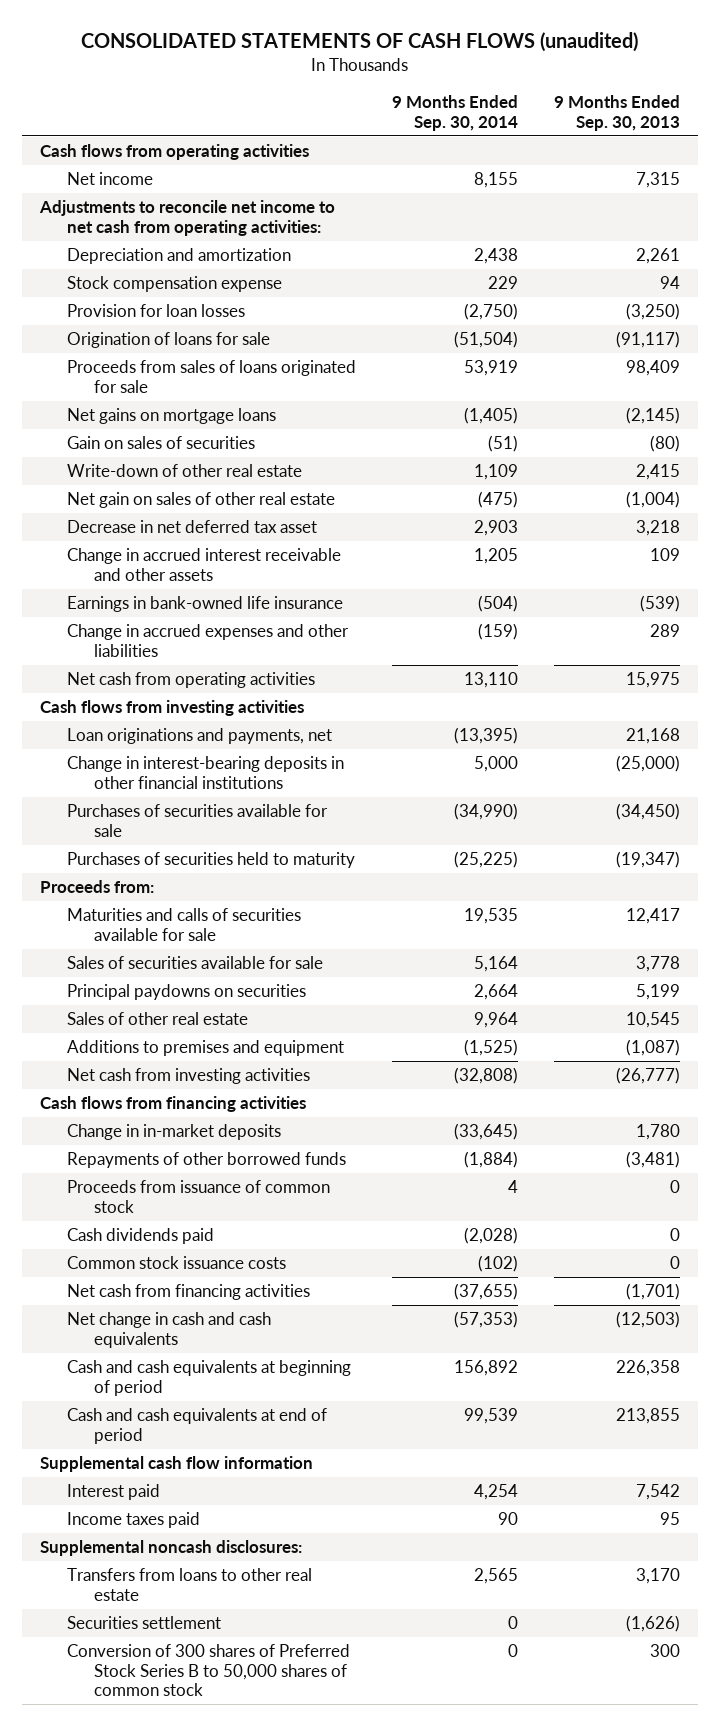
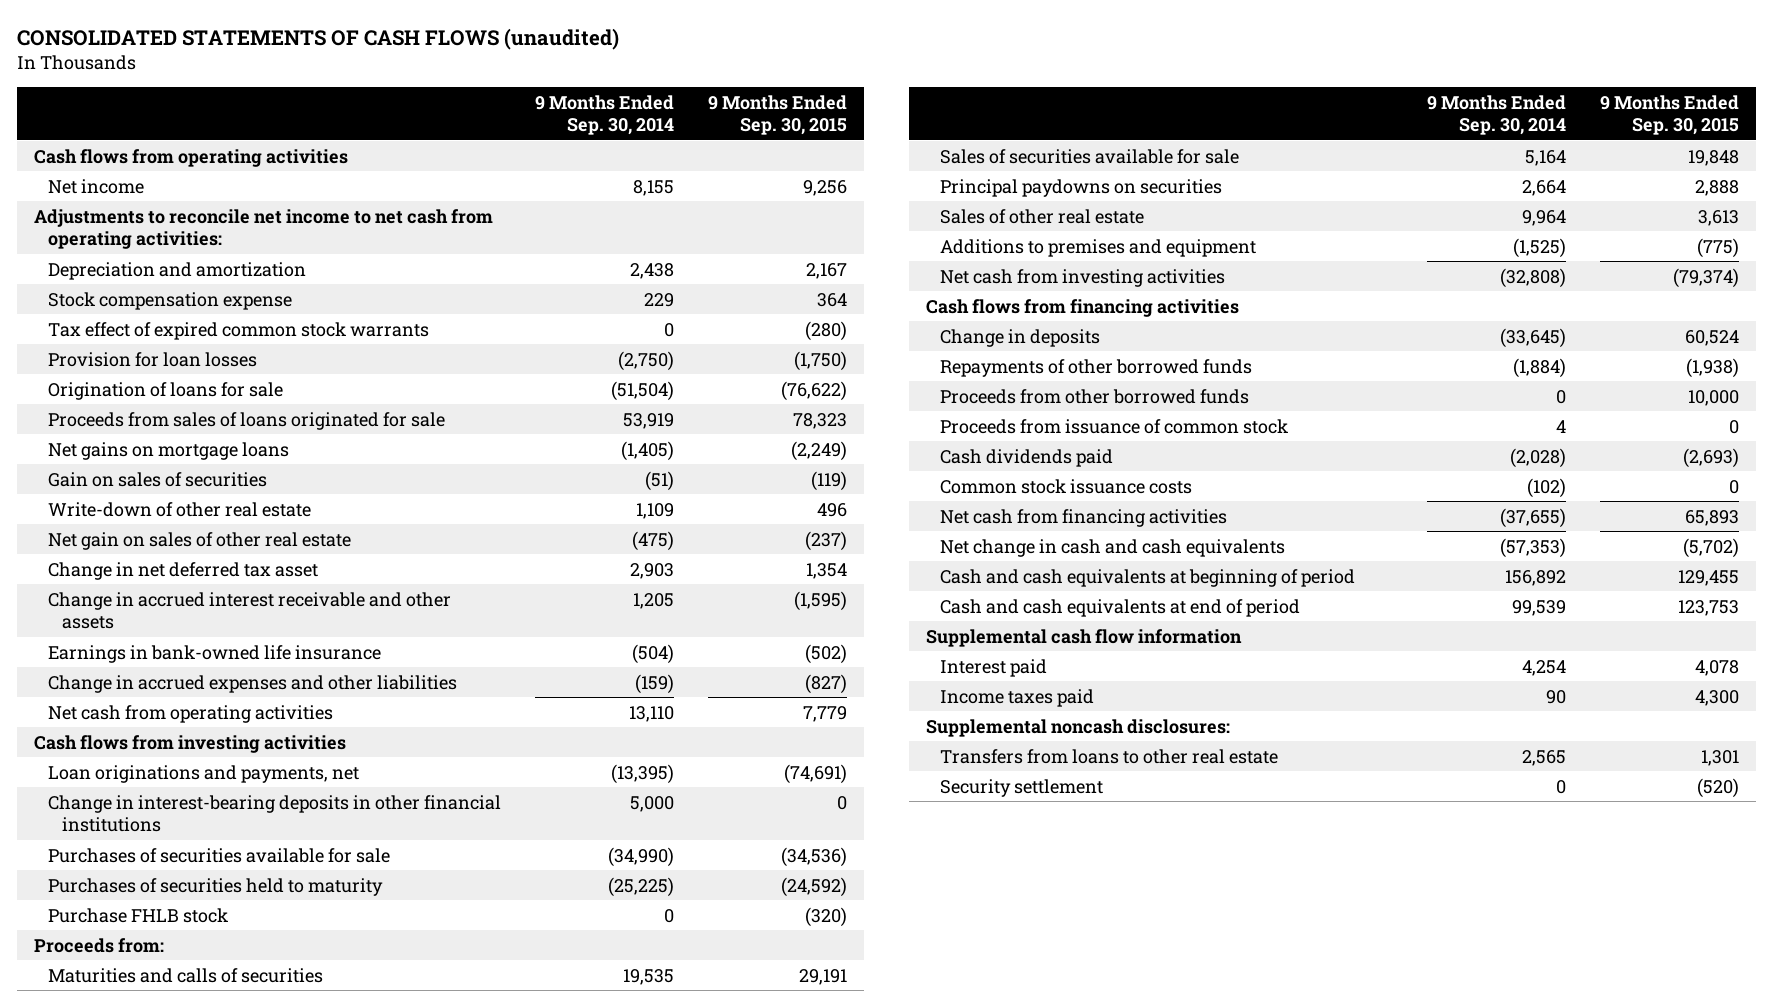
- | 9 Months Ended Sep. 30, 2014 | 9 Months Ended Sep. 30, 2013
+ | 9 Months Ended Sep. 30, 2014 | 9 Months Ended Sep. 30, 2015
+ Tax effect of expired common stock warrants | 0 | (280)
- Decrease in net deferred tax asset | 2,903 | 3,218
+ Change in net deferred tax asset | 2,903 | 1,354
+ Purchase FHLB stock | 0 | (320)
- Maturities and calls of securities available for sale | 19,535 | 12,417
+ Maturities and calls of securities | 19,535 | 29,191
- Change in in-market deposits | (33,645) | 1,780
+ Change in deposits | (33,645) | 60,524
+ Proceeds from other borrowed funds | 0 | 10,000
- Securities settlement | 0 | (1,626)
- Conversion of 300 shares of Preferred Stock Series B to 50,000 shares of common stock | 0 | 300
+ Security settlement | 0 | (520)

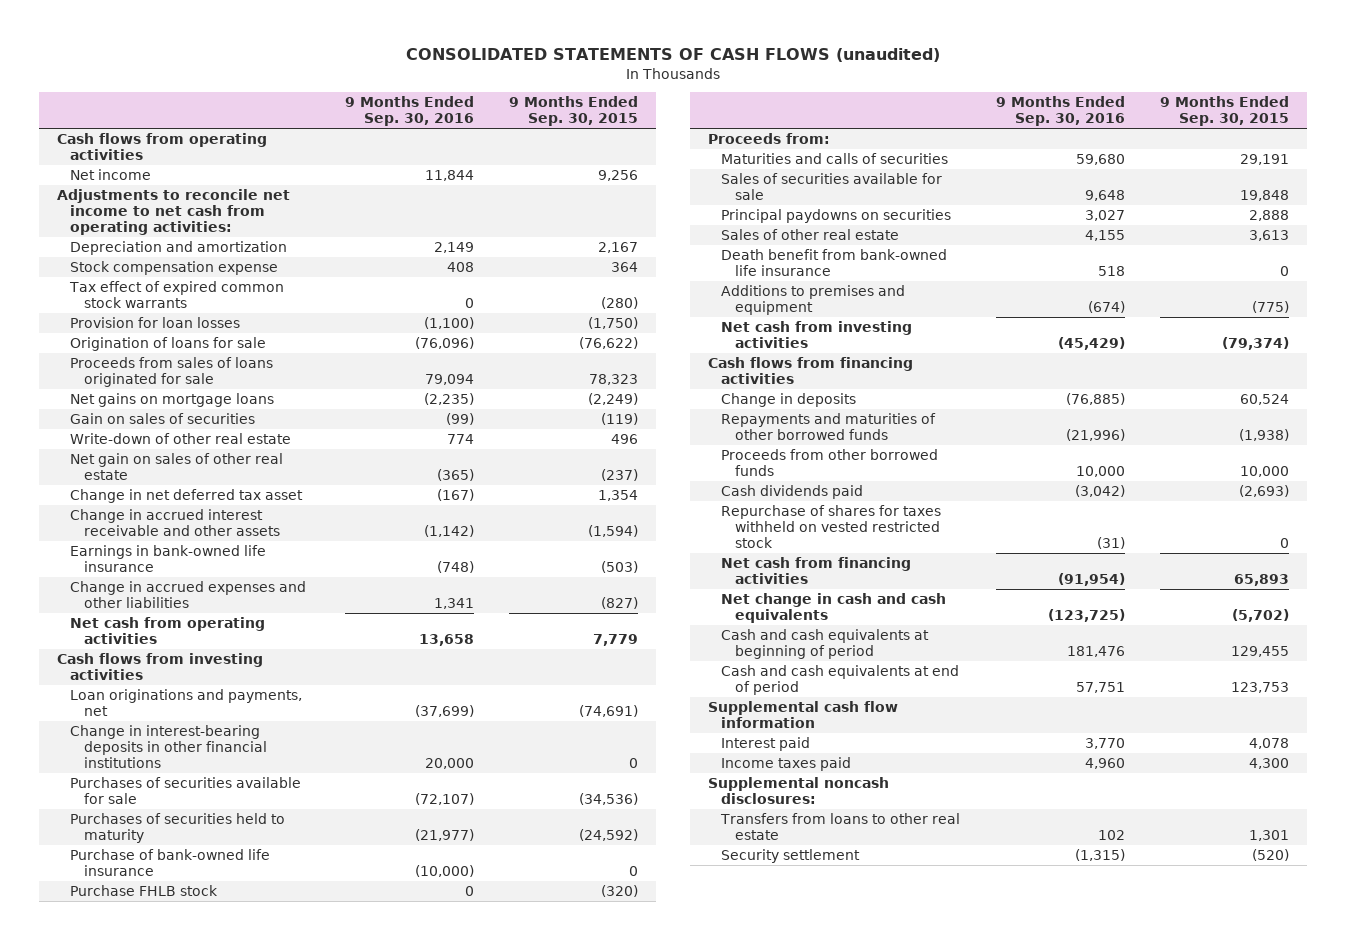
- | 9 Months Ended Sep. 30, 2014 | 9 Months Ended Sep. 30, 2015
+ | 9 Months Ended Sep. 30, 2016 | 9 Months Ended Sep. 30, 2015
- Change in accrued interest receivable and other assets | 1,205 | (1,595)
- Earnings in bank-owned life insurance | (504) | (502)
+ Change in accrued interest receivable and other assets | (1,142) | (1,594)
+ Earnings in bank-owned life insurance | (748) | (503)
+ Purchase of bank-owned life insurance | (10,000) | 0
+ Death benefit from bank-owned life insurance | 518 | 0
- Repayments of other borrowed funds | (1,884) | (1,938)
+ Repayments and maturities of other borrowed funds | (21,996) | (1,938)
- Proceeds from issuance of common stock | 4 | 0
- Common stock issuance costs | (102) | 0
+ Repurchase of shares for taxes withheld on vested restricted stock | (31) | 0

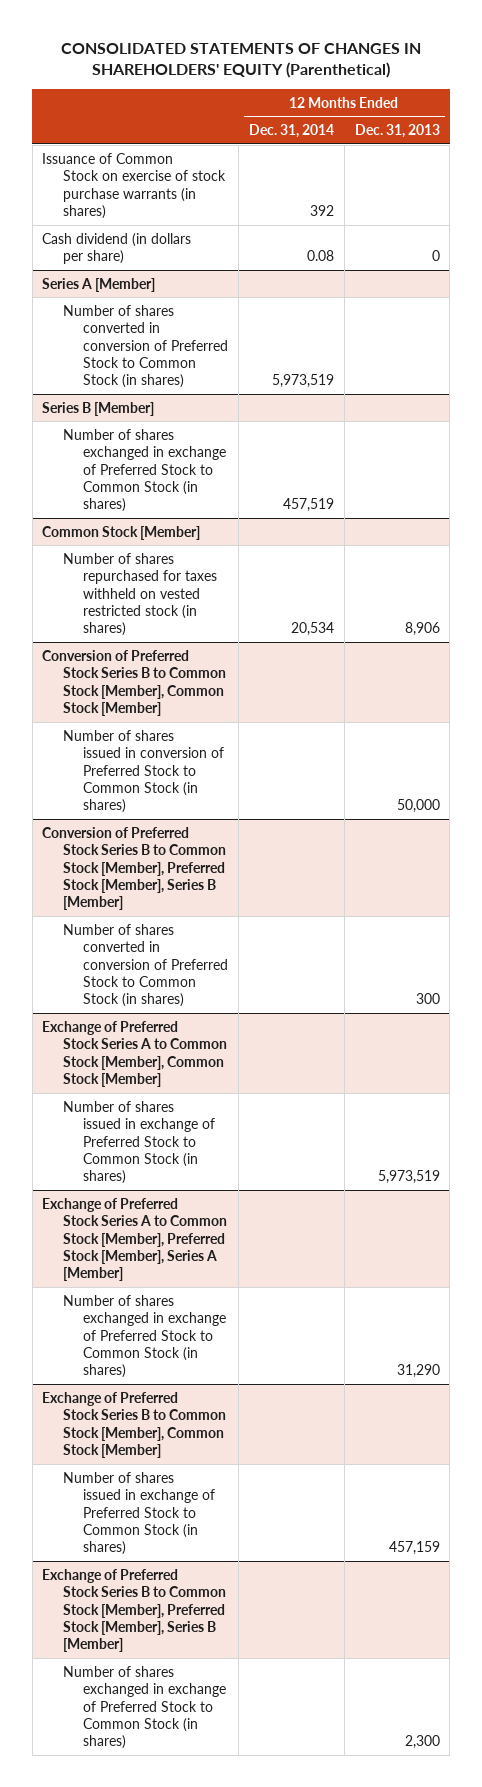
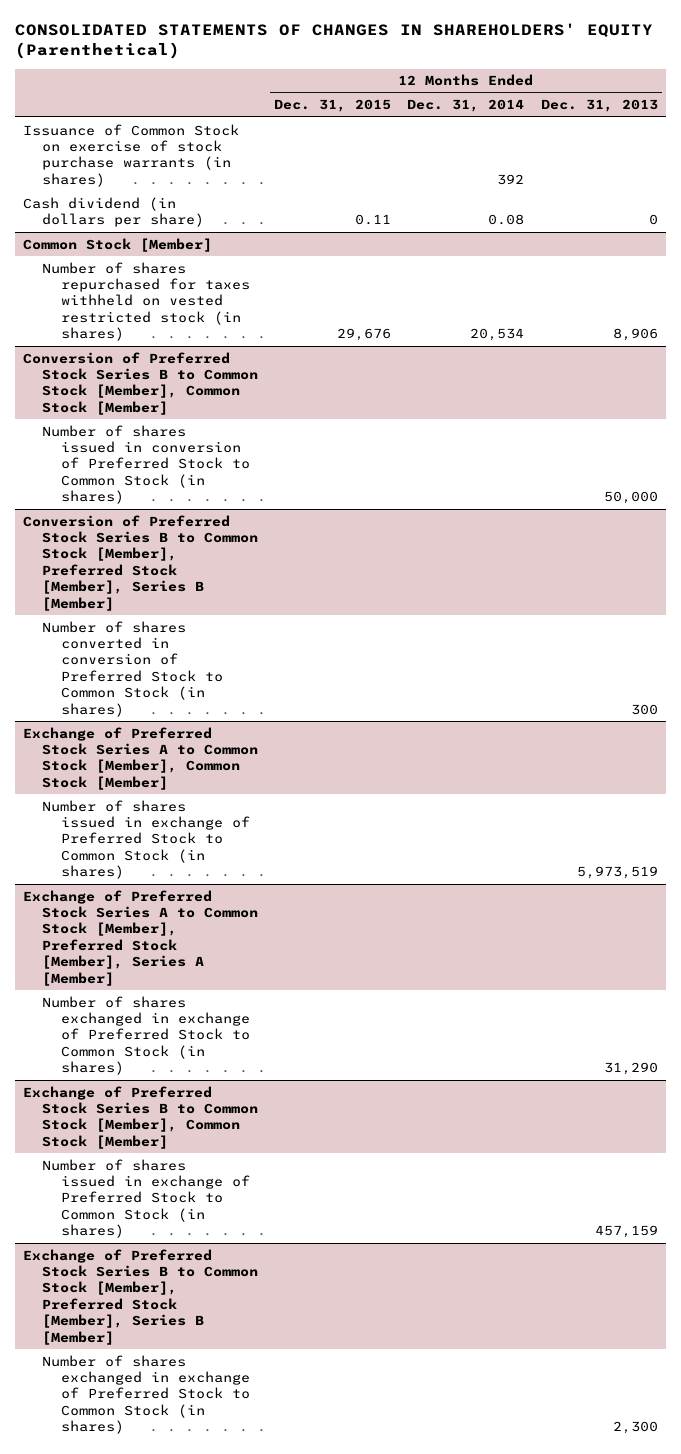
- | 12 Months Ended Dec. 31, 2014 | 12 Months Ended Dec. 31, 2013
+ | 12 Months Ended Dec. 31, 2015 | 12 Months Ended Dec. 31, 2014 | 12 Months Ended Dec. 31, 2013
- Series A [Member]
- Number of shares converted in conversion of Preferred Stock to Common Stock (in shares) | 5,973,519 |
- Series B [Member]
- Number of shares exchanged in exchange of Preferred Stock to Common Stock (in shares) | 457,519 |

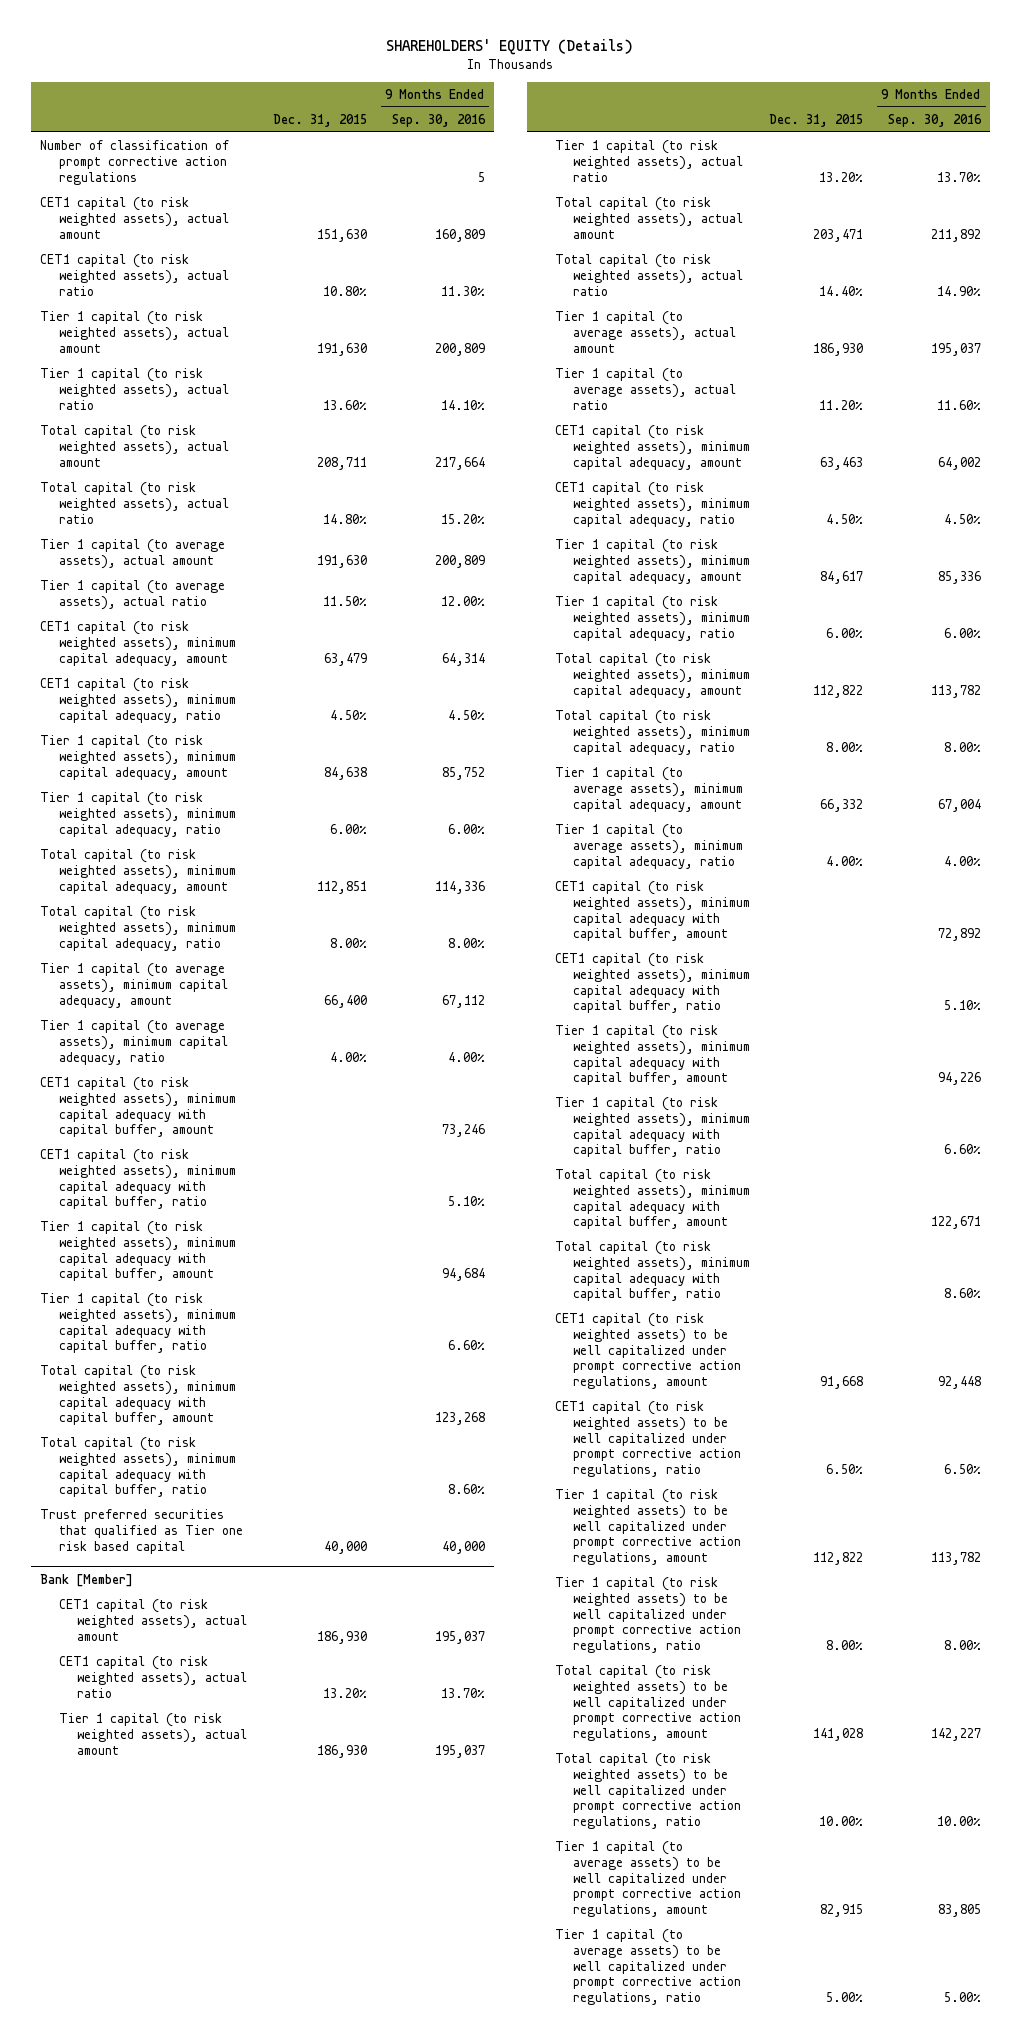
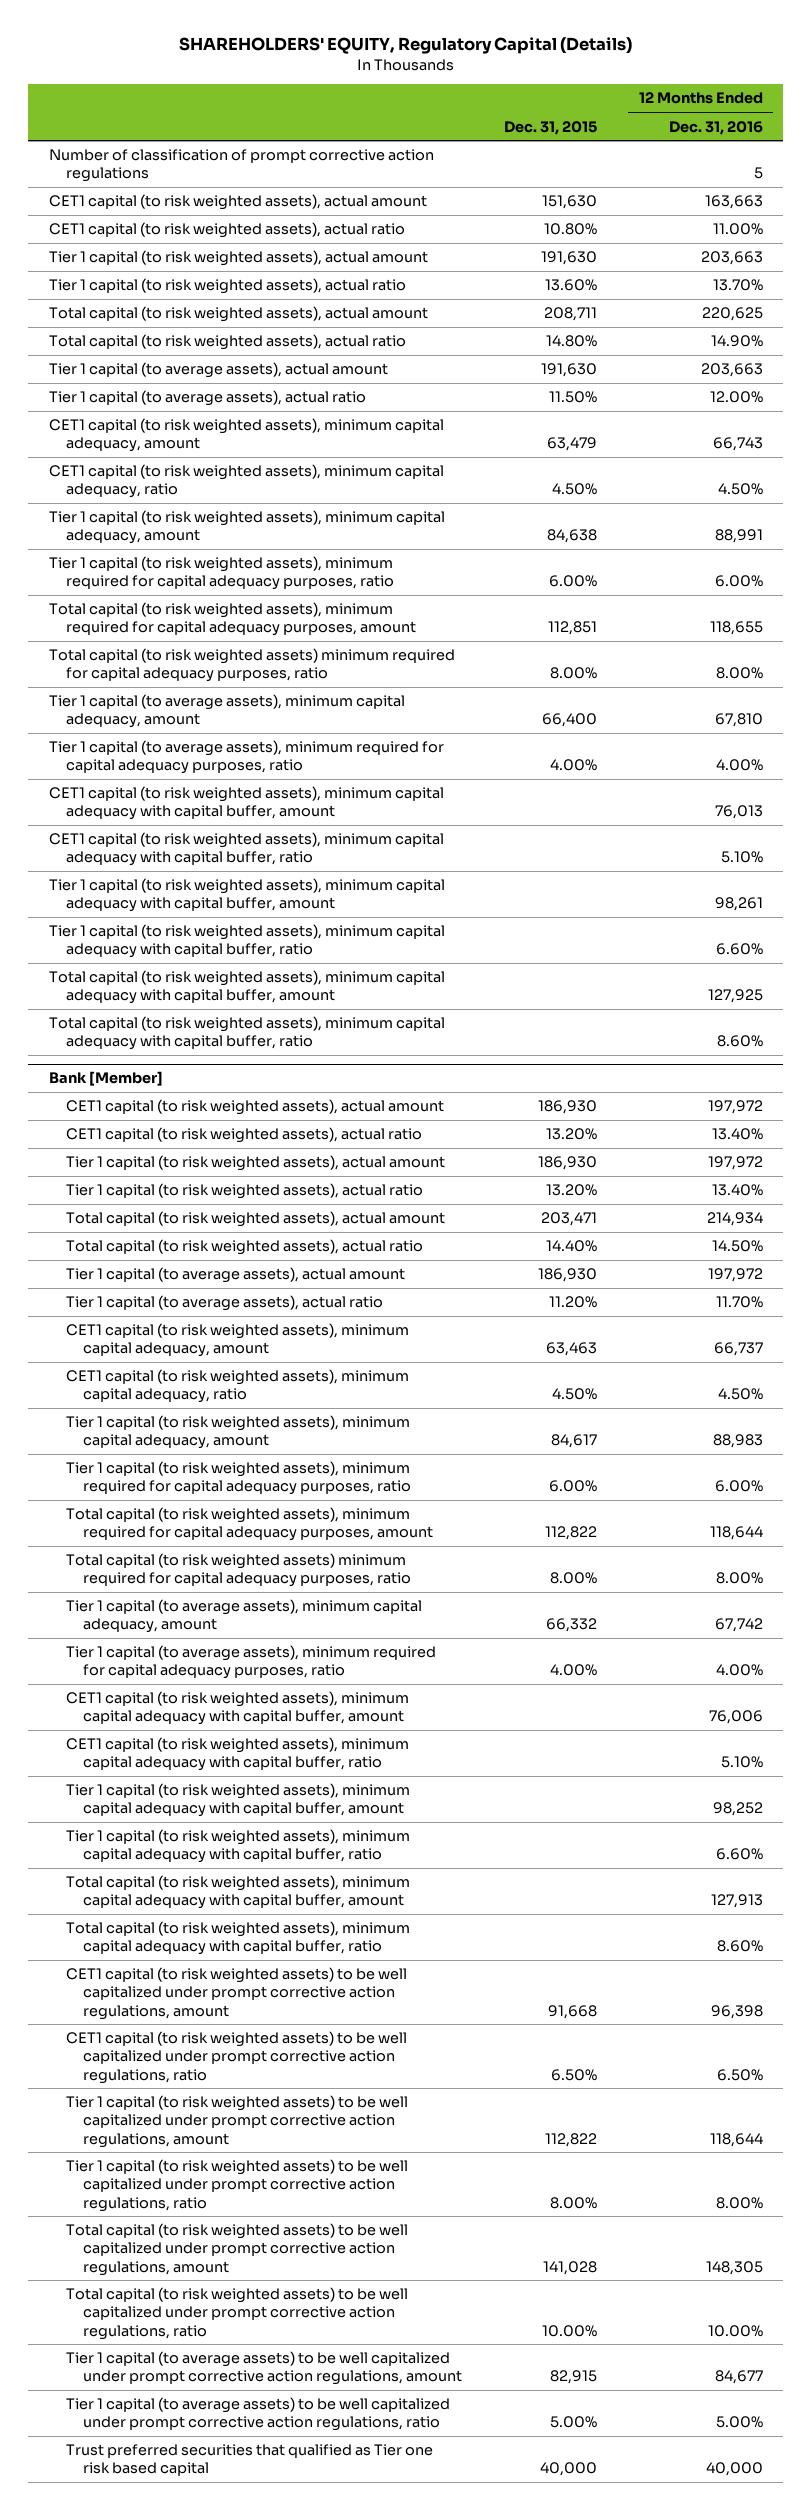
- SHAREHOLDERS' EQUITY (Details)
+ SHAREHOLDERS' EQUITY, Regulatory Capital (Details)
- | Dec. 31, 2015 | 9 Months Ended Sep. 30, 2016
+ | Dec. 31, 2015 | 12 Months Ended Dec. 31, 2016
- Tier 1 capital (to risk weighted assets), minimum capital adequacy, ratio | 6.00% | 6.00%
- Total capital (to risk weighted assets), minimum capital adequacy, amount | 112,851 | 114,336
- Total capital (to risk weighted assets), minimum capital adequacy, ratio | 8.00% | 8.00%
+ Tier 1 capital (to risk weighted assets), minimum required for capital adequacy purposes, ratio | 6.00% | 6.00%
+ Total capital (to risk weighted assets), minimum required for capital adequacy purposes, amount | 112,851 | 118,655
+ Total capital (to risk weighted assets) minimum required for capital adequacy purposes, ratio | 8.00% | 8.00%
- Tier 1 capital (to average assets), minimum capital adequacy, ratio | 4.00% | 4.00%
+ Tier 1 capital (to average assets), minimum required for capital adequacy purposes, ratio | 4.00% | 4.00%
- Trust preferred securities that qualified as Tier one risk based capital | 40,000 | 40,000
@ Bank [Member]
- Tier 1 capital (to risk weighted assets), minimum capital adequacy, ratio | 6.00% | 6.00%
- Total capital (to risk weighted assets), minimum capital adequacy, amount | 112,822 | 113,782
- Total capital (to risk weighted assets), minimum capital adequacy, ratio | 8.00% | 8.00%
+ Tier 1 capital (to risk weighted assets), minimum required for capital adequacy purposes, ratio | 6.00% | 6.00%
+ Total capital (to risk weighted assets), minimum required for capital adequacy purposes, amount | 112,822 | 118,644
+ Total capital (to risk weighted assets) minimum required for capital adequacy purposes, ratio | 8.00% | 8.00%
- Tier 1 capital (to average assets), minimum capital adequacy, ratio | 4.00% | 4.00%
+ Tier 1 capital (to average assets), minimum required for capital adequacy purposes, ratio | 4.00% | 4.00%
+ Trust preferred securities that qualified as Tier one risk based capital | 40,000 | 40,000

